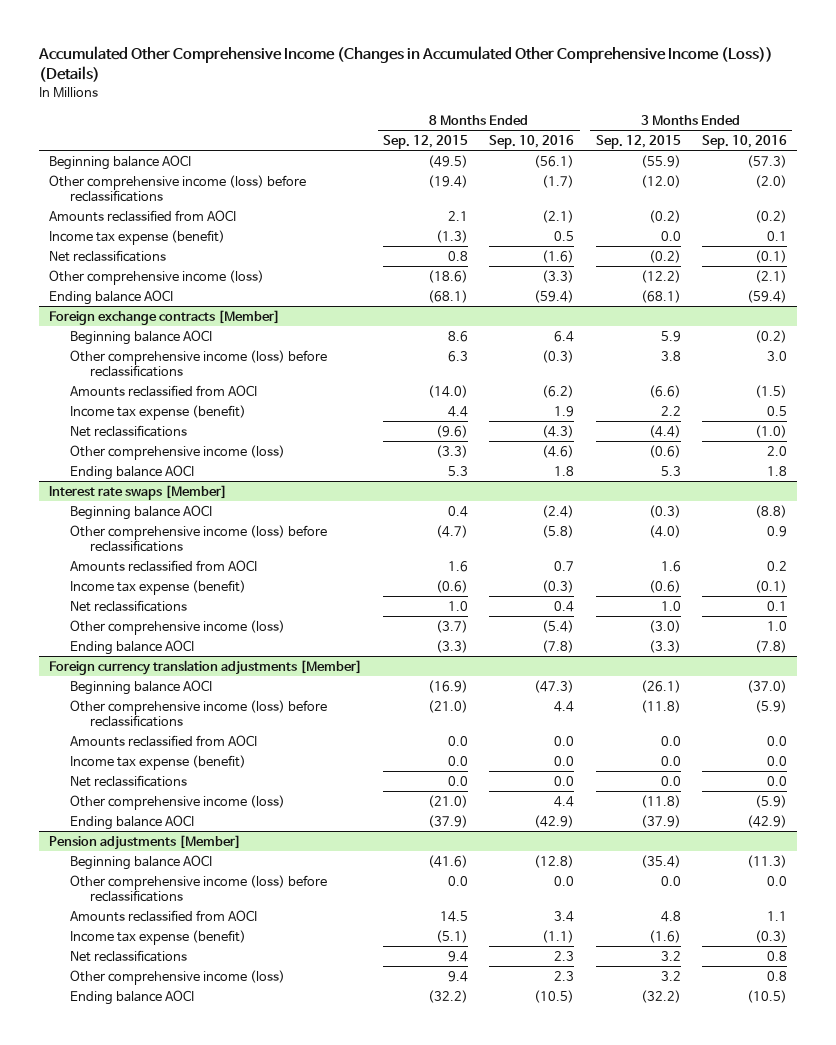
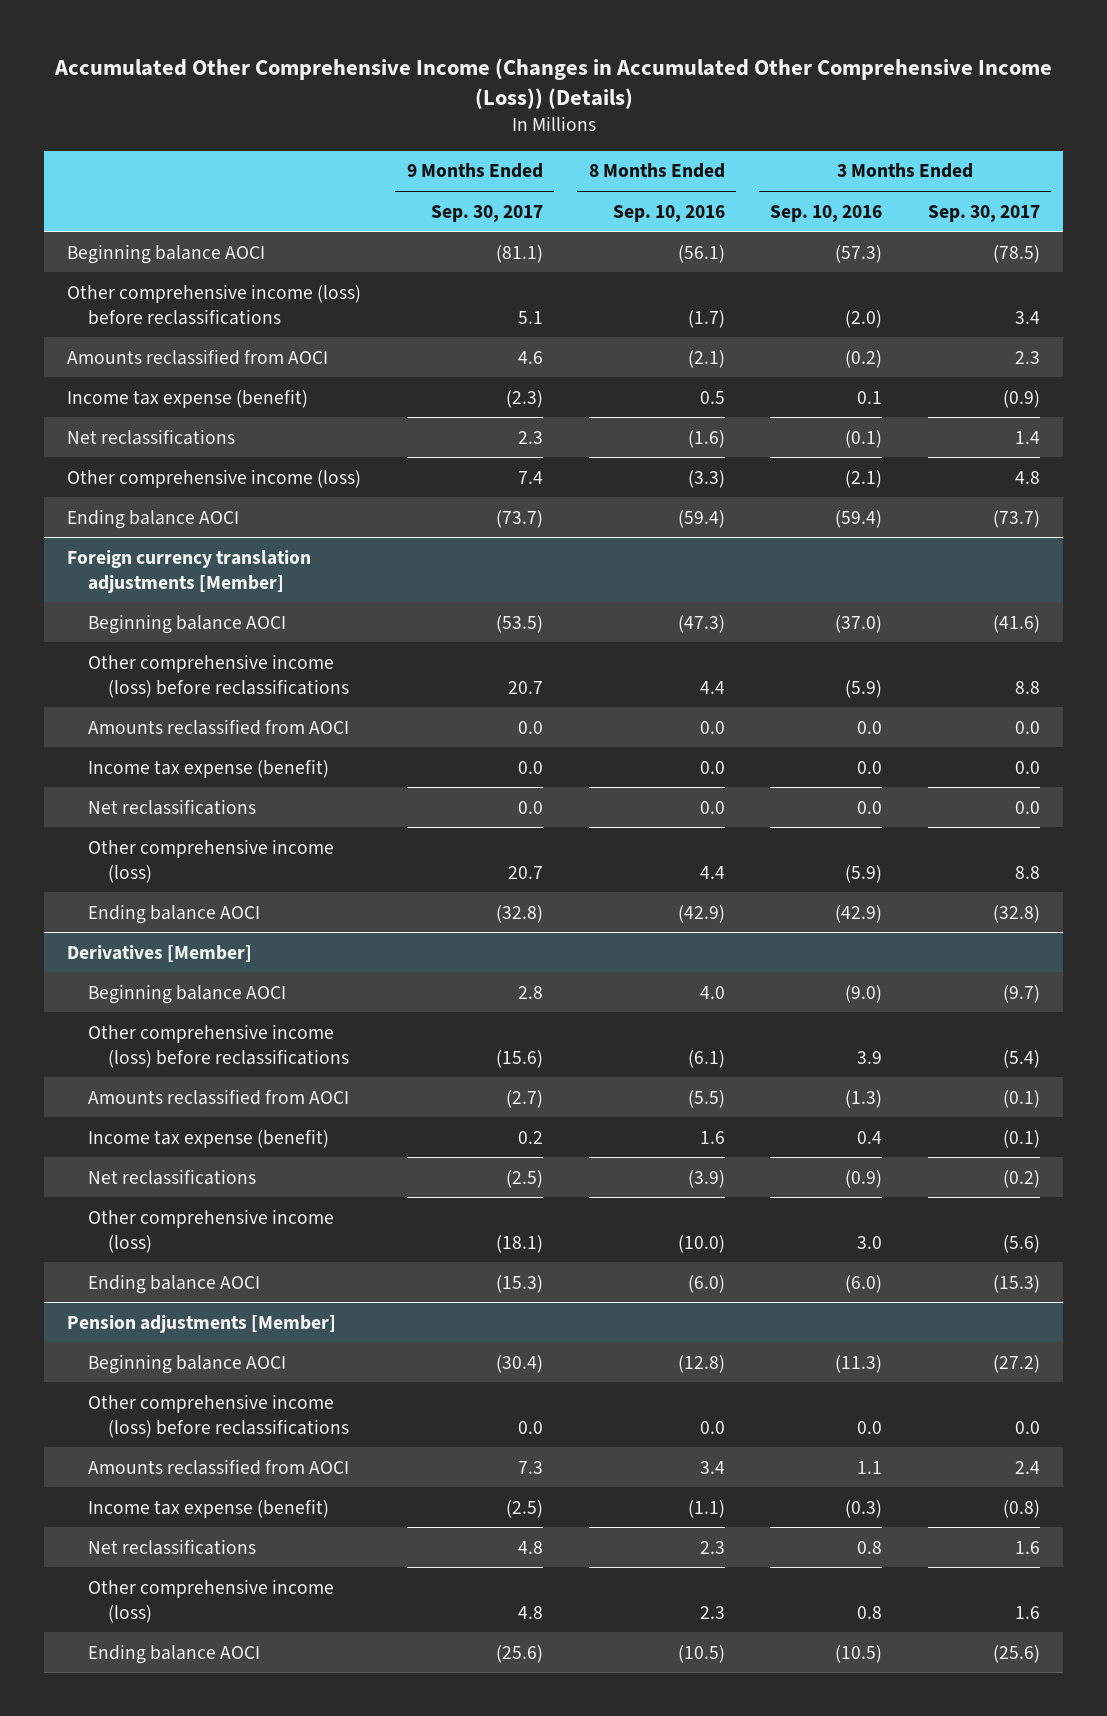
- | 8 Months Ended Sep. 12, 2015 | 8 Months Ended Sep. 10, 2016 | 3 Months Ended Sep. 12, 2015 | 3 Months Ended Sep. 10, 2016
+ | 9 Months Ended Sep. 30, 2017 | 8 Months Ended Sep. 10, 2016 | 3 Months Ended Sep. 10, 2016 | 3 Months Ended Sep. 30, 2017
- Foreign exchange contracts [Member]
- Beginning balance AOCI | 8.6 | 6.4 | 5.9 | (0.2)
- Other comprehensive income (loss) before reclassifications | 6.3 | (0.3) | 3.8 | 3.0
- Amounts reclassified from AOCI | (14.0) | (6.2) | (6.6) | (1.5)
- Income tax expense (benefit) | 4.4 | 1.9 | 2.2 | 0.5
- Net reclassifications | (9.6) | (4.3) | (4.4) | (1.0)
- Other comprehensive income (loss) | (3.3) | (4.6) | (0.6) | 2.0
- Ending balance AOCI | 5.3 | 1.8 | 5.3 | 1.8
- Interest rate swaps [Member]
- Beginning balance AOCI | 0.4 | (2.4) | (0.3) | (8.8)
- Other comprehensive income (loss) before reclassifications | (4.7) | (5.8) | (4.0) | 0.9
- Amounts reclassified from AOCI | 1.6 | 0.7 | 1.6 | 0.2
- Income tax expense (benefit) | (0.6) | (0.3) | (0.6) | (0.1)
- Net reclassifications | 1.0 | 0.4 | 1.0 | 0.1
- Other comprehensive income (loss) | (3.7) | (5.4) | (3.0) | 1.0
- Ending balance AOCI | (3.3) | (7.8) | (3.3) | (7.8)
+ Derivatives [Member]
+ Beginning balance AOCI | 2.8 | 4.0 | (9.0) | (9.7)
+ Other comprehensive income (loss) before reclassifications | (15.6) | (6.1) | 3.9 | (5.4)
+ Amounts reclassified from AOCI | (2.7) | (5.5) | (1.3) | (0.1)
+ Income tax expense (benefit) | 0.2 | 1.6 | 0.4 | (0.1)
+ Net reclassifications | (2.5) | (3.9) | (0.9) | (0.2)
+ Other comprehensive income (loss) | (18.1) | (10.0) | 3.0 | (5.6)
+ Ending balance AOCI | (15.3) | (6.0) | (6.0) | (15.3)

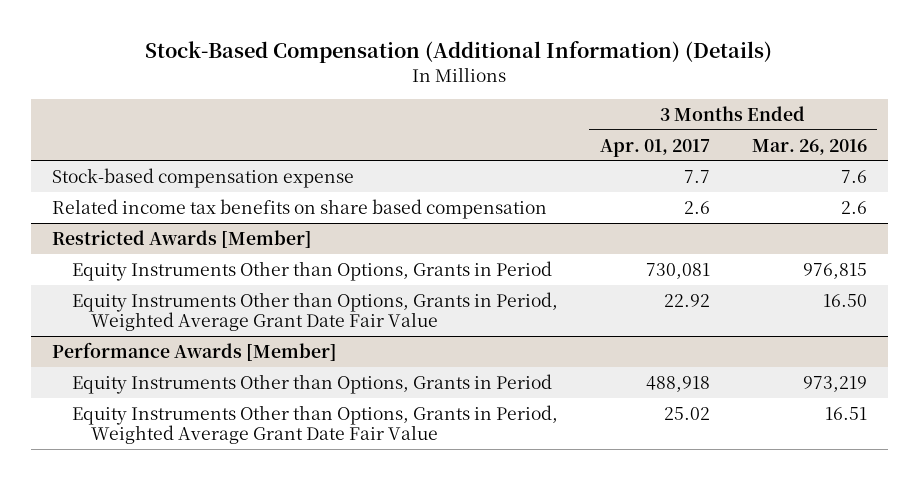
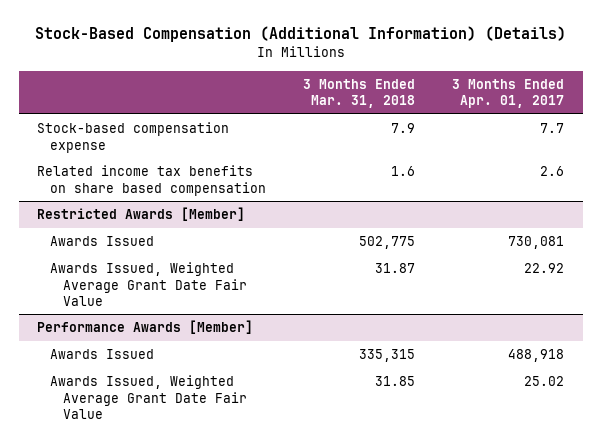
- | 3 Months Ended Apr. 01, 2017 | 3 Months Ended Mar. 26, 2016
+ | 3 Months Ended Mar. 31, 2018 | 3 Months Ended Apr. 01, 2017
@ Restricted Awards [Member]
- Equity Instruments Other than Options, Grants in Period | 730,081 | 976,815
- Equity Instruments Other than Options, Grants in Period, Weighted Average Grant Date Fair Value | 22.92 | 16.50
+ Awards Issued | 502,775 | 730,081
+ Awards Issued, Weighted Average Grant Date Fair Value | 31.87 | 22.92
@ Performance Awards [Member]
- Equity Instruments Other than Options, Grants in Period | 488,918 | 973,219
- Equity Instruments Other than Options, Grants in Period, Weighted Average Grant Date Fair Value | 25.02 | 16.51
+ Awards Issued | 335,315 | 488,918
+ Awards Issued, Weighted Average Grant Date Fair Value | 31.85 | 25.02

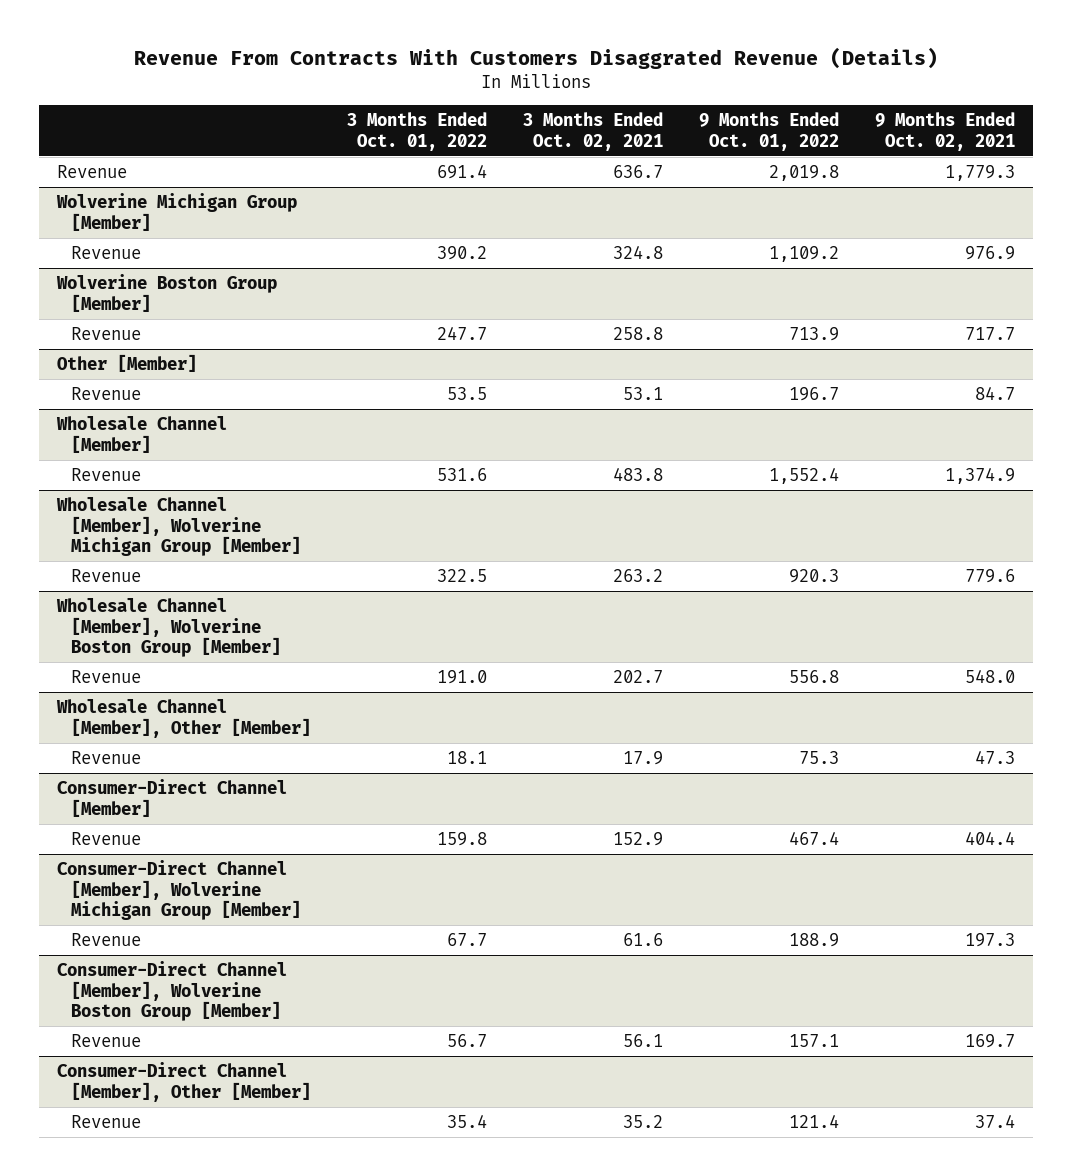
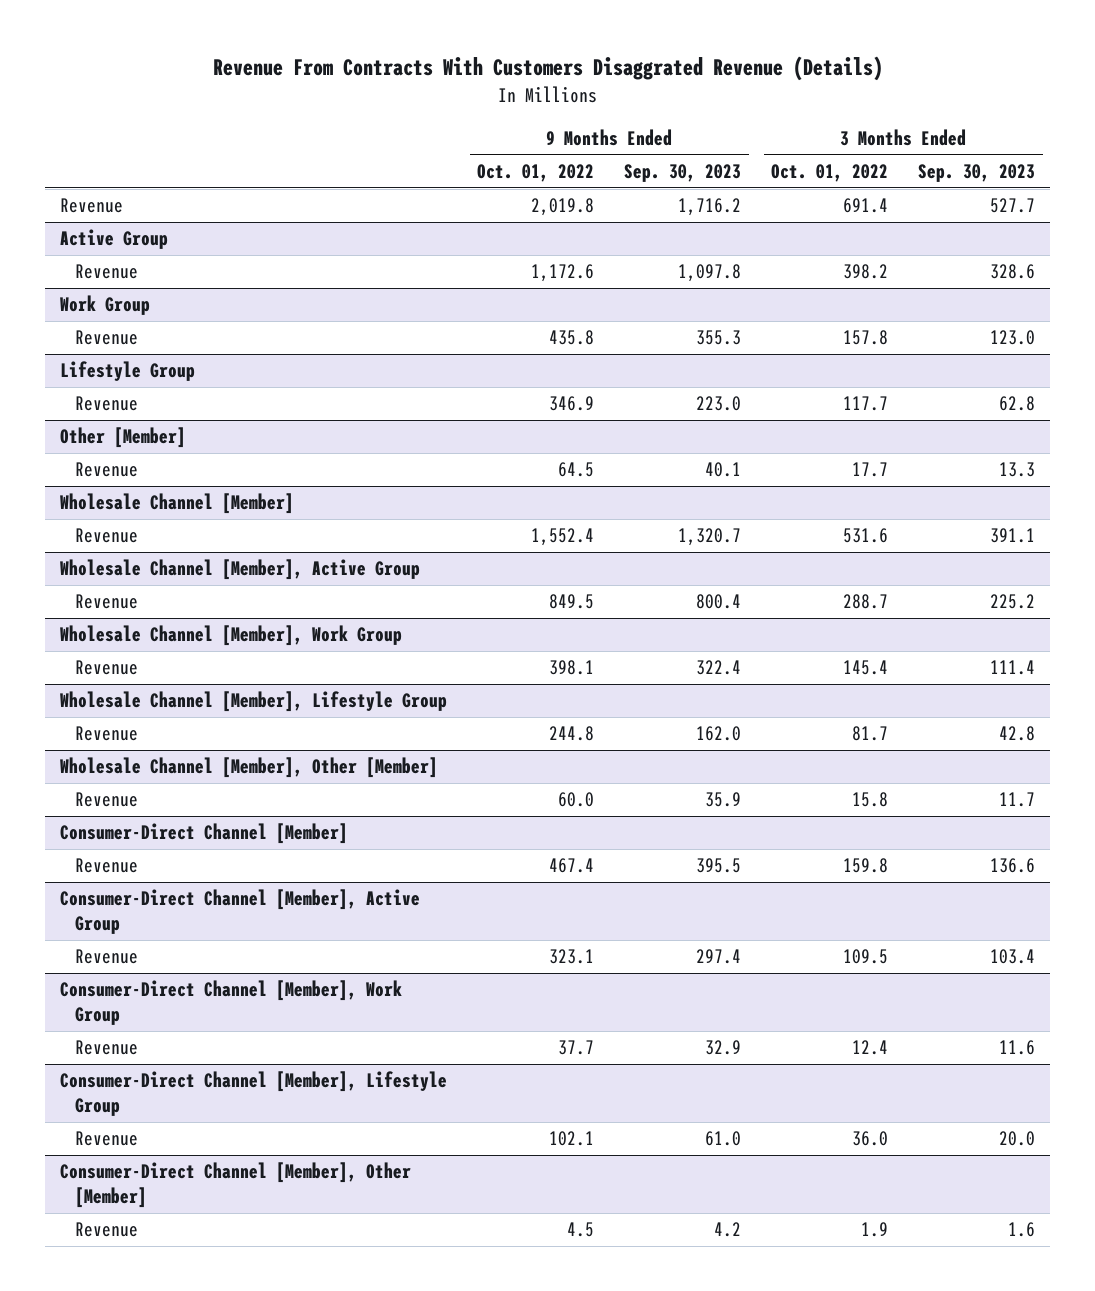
- | 3 Months Ended Oct. 01, 2022 | 3 Months Ended Oct. 02, 2021 | 9 Months Ended Oct. 01, 2022 | 9 Months Ended Oct. 02, 2021
+ | 9 Months Ended Oct. 01, 2022 | 9 Months Ended Sep. 30, 2023 | 3 Months Ended Oct. 01, 2022 | 3 Months Ended Sep. 30, 2023
- Wolverine Michigan Group [Member]
- Revenue | 390.2 | 324.8 | 1,109.2 | 976.9
- Wolverine Boston Group [Member]
- Revenue | 247.7 | 258.8 | 713.9 | 717.7
+ Active Group
+ Revenue | 1,172.6 | 1,097.8 | 398.2 | 328.6
+ Work Group
+ Revenue | 435.8 | 355.3 | 157.8 | 123.0
+ Lifestyle Group
+ Revenue | 346.9 | 223.0 | 117.7 | 62.8
@ Other [Member]
- Revenue | 53.5 | 53.1 | 196.7 | 84.7
+ Revenue | 64.5 | 40.1 | 17.7 | 13.3
- Wholesale Channel [Member], Wolverine Michigan Group [Member]
- Revenue | 322.5 | 263.2 | 920.3 | 779.6
- Wholesale Channel [Member], Wolverine Boston Group [Member]
- Revenue | 191.0 | 202.7 | 556.8 | 548.0
+ Wholesale Channel [Member], Active Group
+ Revenue | 849.5 | 800.4 | 288.7 | 225.2
+ Wholesale Channel [Member], Work Group
+ Revenue | 398.1 | 322.4 | 145.4 | 111.4
+ Wholesale Channel [Member], Lifestyle Group
+ Revenue | 244.8 | 162.0 | 81.7 | 42.8
@ Wholesale Channel [Member], Other [Member]
- Revenue | 18.1 | 17.9 | 75.3 | 47.3
+ Revenue | 60.0 | 35.9 | 15.8 | 11.7
- Consumer-Direct Channel [Member], Wolverine Michigan Group [Member]
- Revenue | 67.7 | 61.6 | 188.9 | 197.3
- Consumer-Direct Channel [Member], Wolverine Boston Group [Member]
- Revenue | 56.7 | 56.1 | 157.1 | 169.7
+ Consumer-Direct Channel [Member], Active Group
+ Revenue | 323.1 | 297.4 | 109.5 | 103.4
+ Consumer-Direct Channel [Member], Work Group
+ Revenue | 37.7 | 32.9 | 12.4 | 11.6
+ Consumer-Direct Channel [Member], Lifestyle Group
+ Revenue | 102.1 | 61.0 | 36.0 | 20.0
@ Consumer-Direct Channel [Member], Other [Member]
- Revenue | 35.4 | 35.2 | 121.4 | 37.4
+ Revenue | 4.5 | 4.2 | 1.9 | 1.6

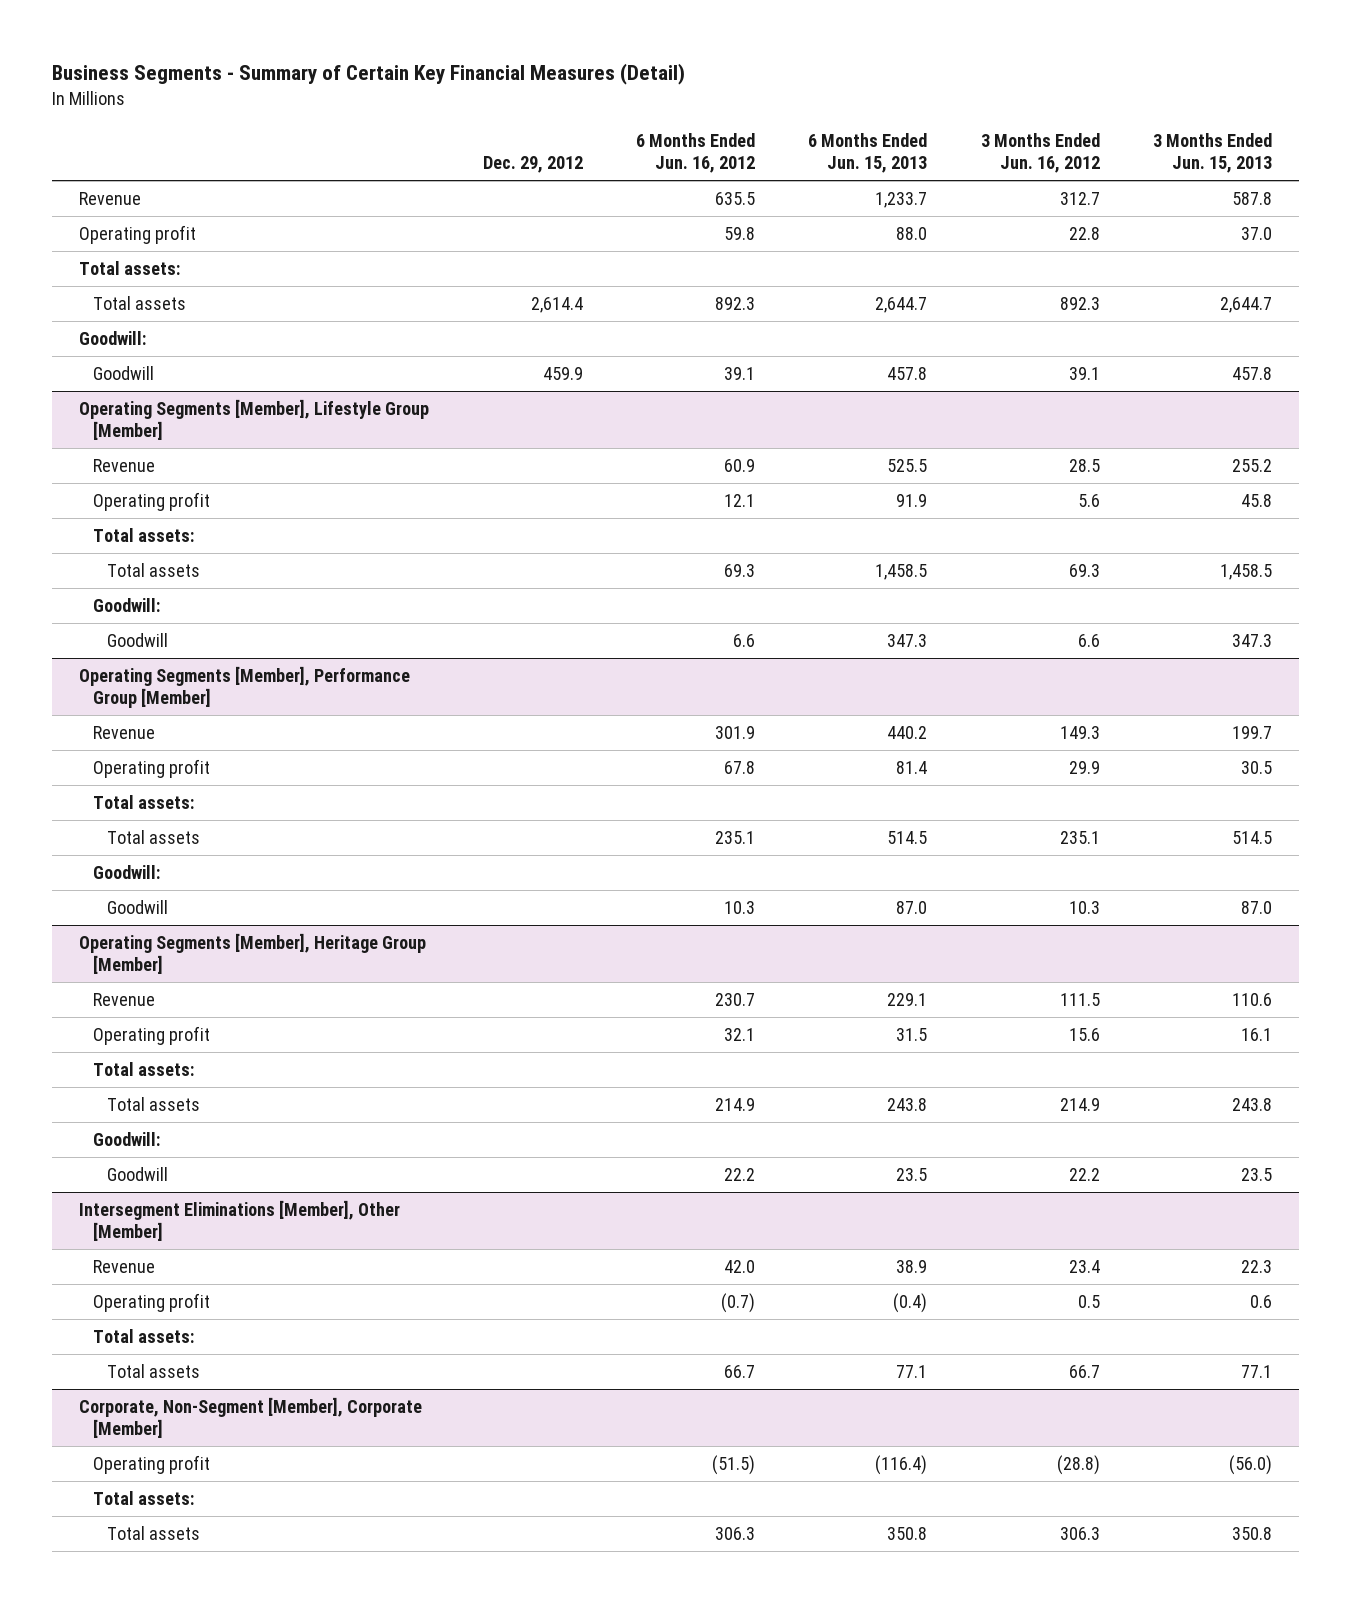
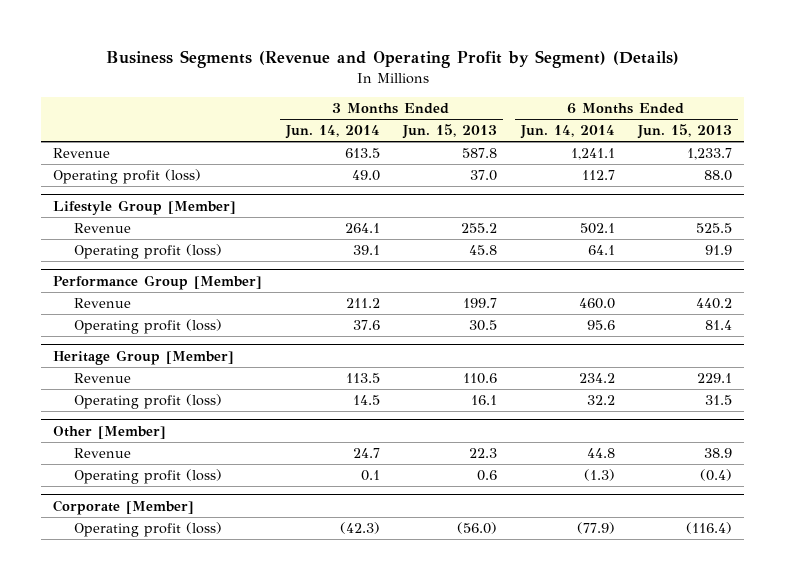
- Business Segments - Summary of Certain Key Financial Measures (Detail)
+ Business Segments (Revenue and Operating Profit by Segment) (Details)
- | Dec. 29, 2012 | 6 Months Ended Jun. 16, 2012 | 6 Months Ended Jun. 15, 2013 | 3 Months Ended Jun. 16, 2012 | 3 Months Ended Jun. 15, 2013
+ | 3 Months Ended Jun. 14, 2014 | 3 Months Ended Jun. 15, 2013 | 6 Months Ended Jun. 14, 2014 | 6 Months Ended Jun. 15, 2013
- Operating profit | | 59.8 | 88.0 | 22.8 | 37.0
- Total assets:
- Total assets | 2,614.4 | 892.3 | 2,644.7 | 892.3 | 2,644.7
- Goodwill:
- Goodwill | 459.9 | 39.1 | 457.8 | 39.1 | 457.8
- Operating Segments [Member], Lifestyle Group [Member]
+ Operating profit (loss) | 49.0 | 37.0 | 112.7 | 88.0
+ Lifestyle Group [Member]
- Operating profit | | 12.1 | 91.9 | 5.6 | 45.8
- Total assets:
- Total assets | | 69.3 | 1,458.5 | 69.3 | 1,458.5
- Goodwill:
- Goodwill | | 6.6 | 347.3 | 6.6 | 347.3
- Operating Segments [Member], Performance Group [Member]
+ Operating profit (loss) | 39.1 | 45.8 | 64.1 | 91.9
+ Performance Group [Member]
- Operating profit | | 67.8 | 81.4 | 29.9 | 30.5
- Total assets:
- Total assets | | 235.1 | 514.5 | 235.1 | 514.5
- Goodwill:
- Goodwill | | 10.3 | 87.0 | 10.3 | 87.0
- Operating Segments [Member], Heritage Group [Member]
+ Operating profit (loss) | 37.6 | 30.5 | 95.6 | 81.4
+ Heritage Group [Member]
- Operating profit | | 32.1 | 31.5 | 15.6 | 16.1
- Total assets:
- Total assets | | 214.9 | 243.8 | 214.9 | 243.8
- Goodwill:
- Goodwill | | 22.2 | 23.5 | 22.2 | 23.5
- Intersegment Eliminations [Member], Other [Member]
+ Operating profit (loss) | 14.5 | 16.1 | 32.2 | 31.5
+ Other [Member]
- Operating profit | | (0.7) | (0.4) | 0.5 | 0.6
- Total assets:
- Total assets | | 66.7 | 77.1 | 66.7 | 77.1
- Corporate, Non-Segment [Member], Corporate [Member]
- Operating profit | | (51.5) | (116.4) | (28.8) | (56.0)
- Total assets:
- Total assets | | 306.3 | 350.8 | 306.3 | 350.8
+ Operating profit (loss) | 0.1 | 0.6 | (1.3) | (0.4)
+ Corporate [Member]
+ Operating profit (loss) | (42.3) | (56.0) | (77.9) | (116.4)

